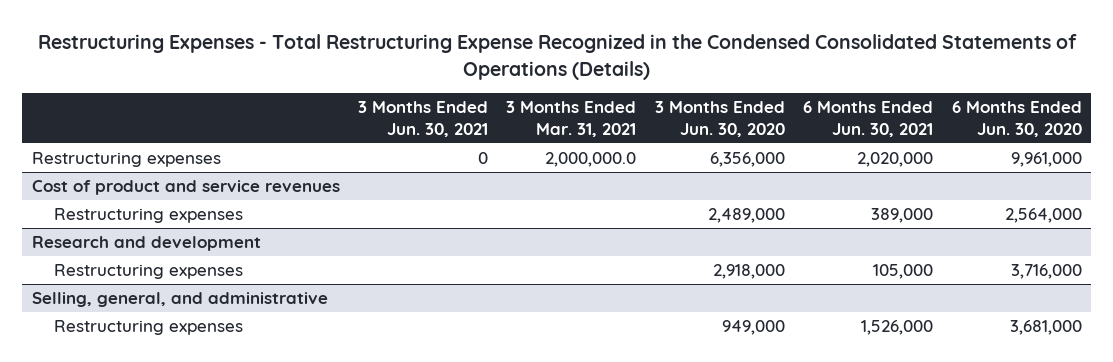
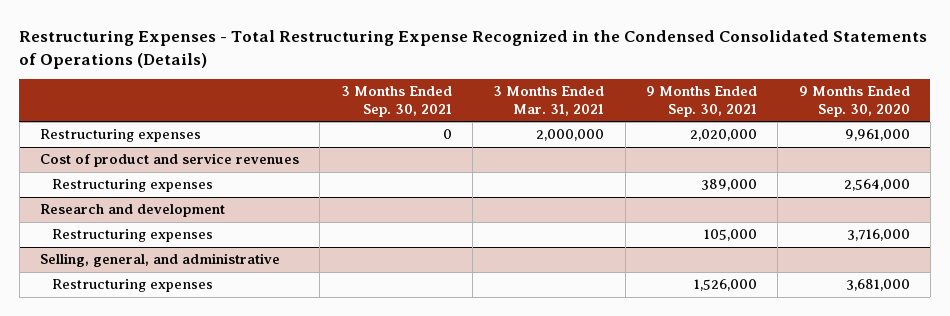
- | 3 Months Ended Jun. 30, 2021 | 3 Months Ended Mar. 31, 2021 | 3 Months Ended Jun. 30, 2020 | 6 Months Ended Jun. 30, 2021 | 6 Months Ended Jun. 30, 2020
+ | 3 Months Ended Sep. 30, 2021 | 3 Months Ended Mar. 31, 2021 | 9 Months Ended Sep. 30, 2021 | 9 Months Ended Sep. 30, 2020
- Restructuring expenses | 0 | 2,000,000.0 | 6,356,000 | 2,020,000 | 9,961,000
+ Restructuring expenses | 0 | 2,000,000 | 2,020,000 | 9,961,000

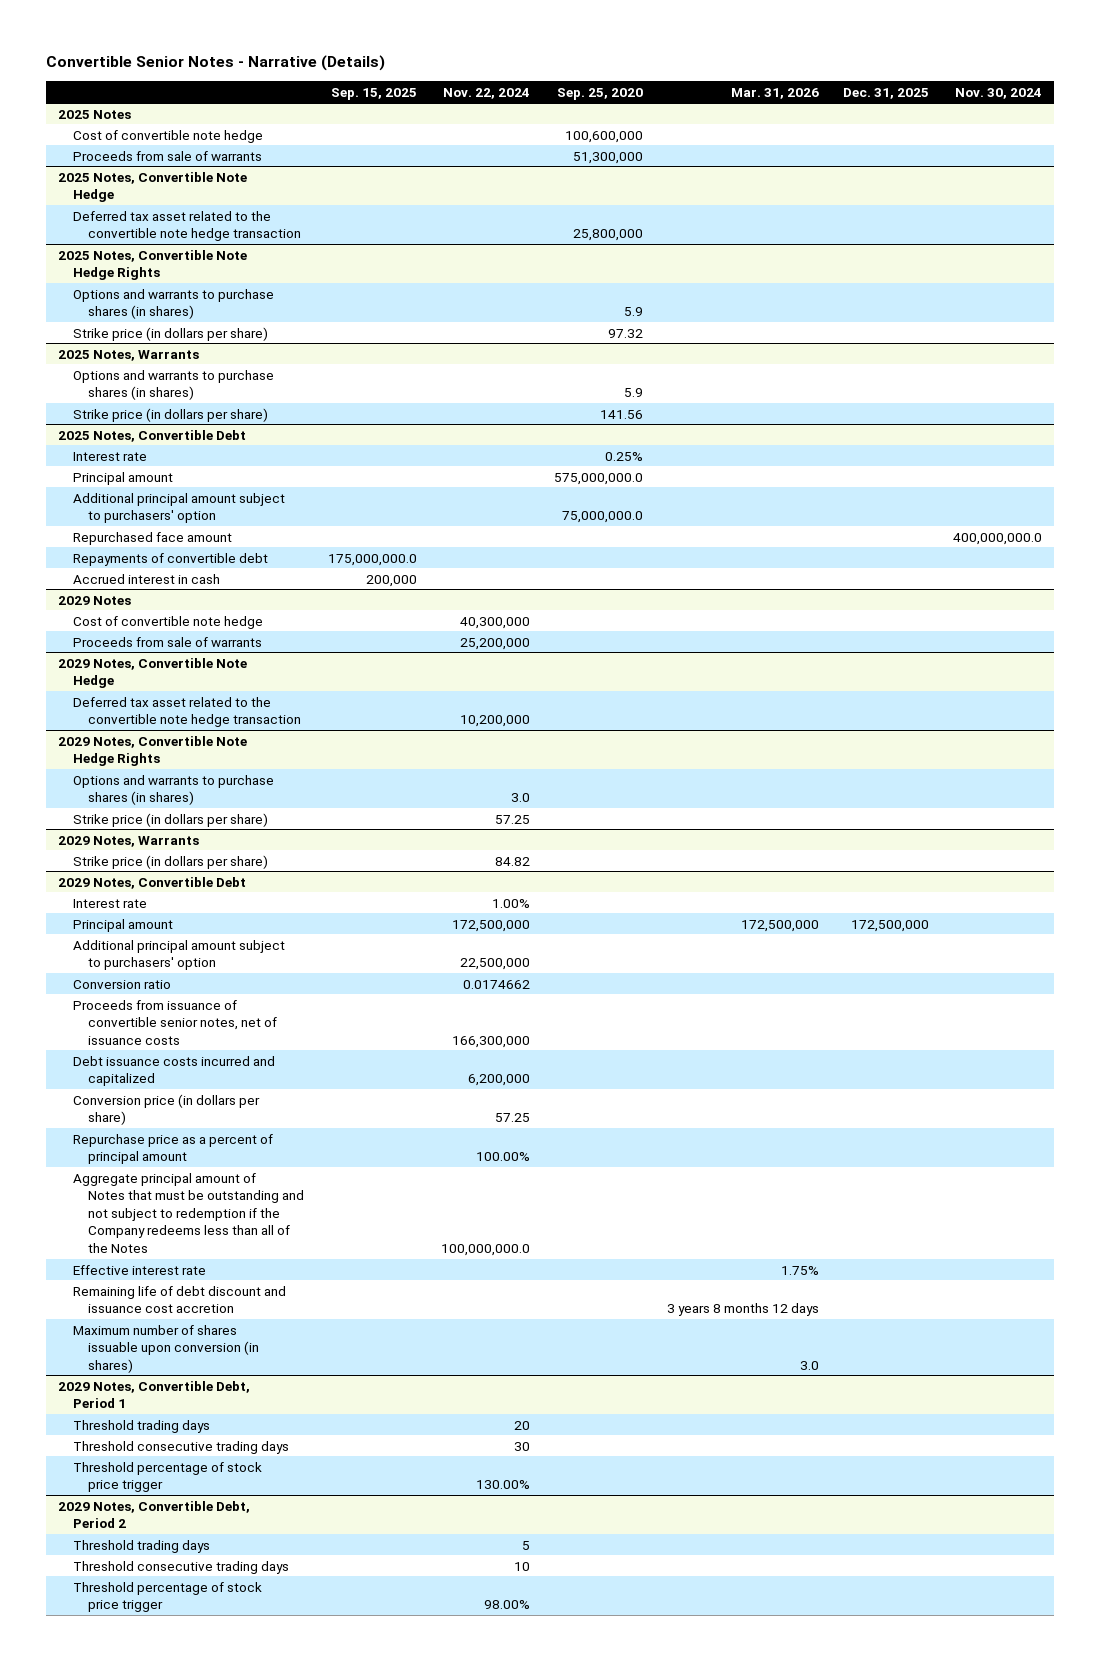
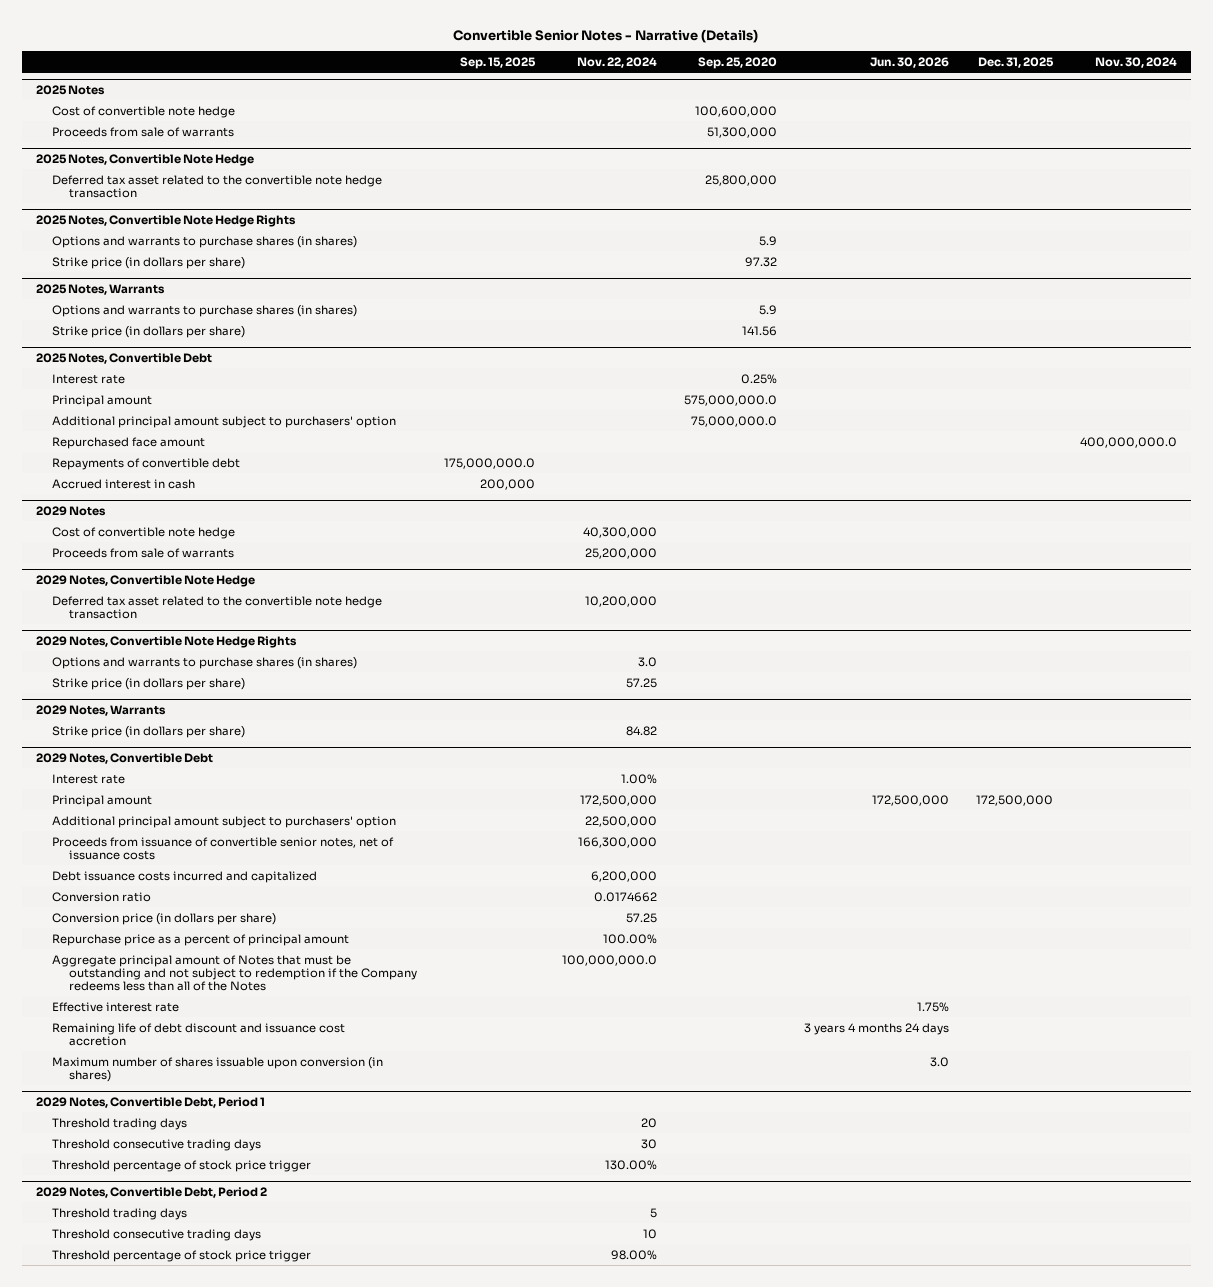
- | Sep. 15, 2025 | Nov. 22, 2024 | Sep. 25, 2020 | Mar. 31, 2026 | Dec. 31, 2025 | Nov. 30, 2024
+ | Sep. 15, 2025 | Nov. 22, 2024 | Sep. 25, 2020 | Jun. 30, 2026 | Dec. 31, 2025 | Nov. 30, 2024
@ 2029 Notes, Convertible Debt
moved down: Conversion ratio | | 0.0174662 | | | |

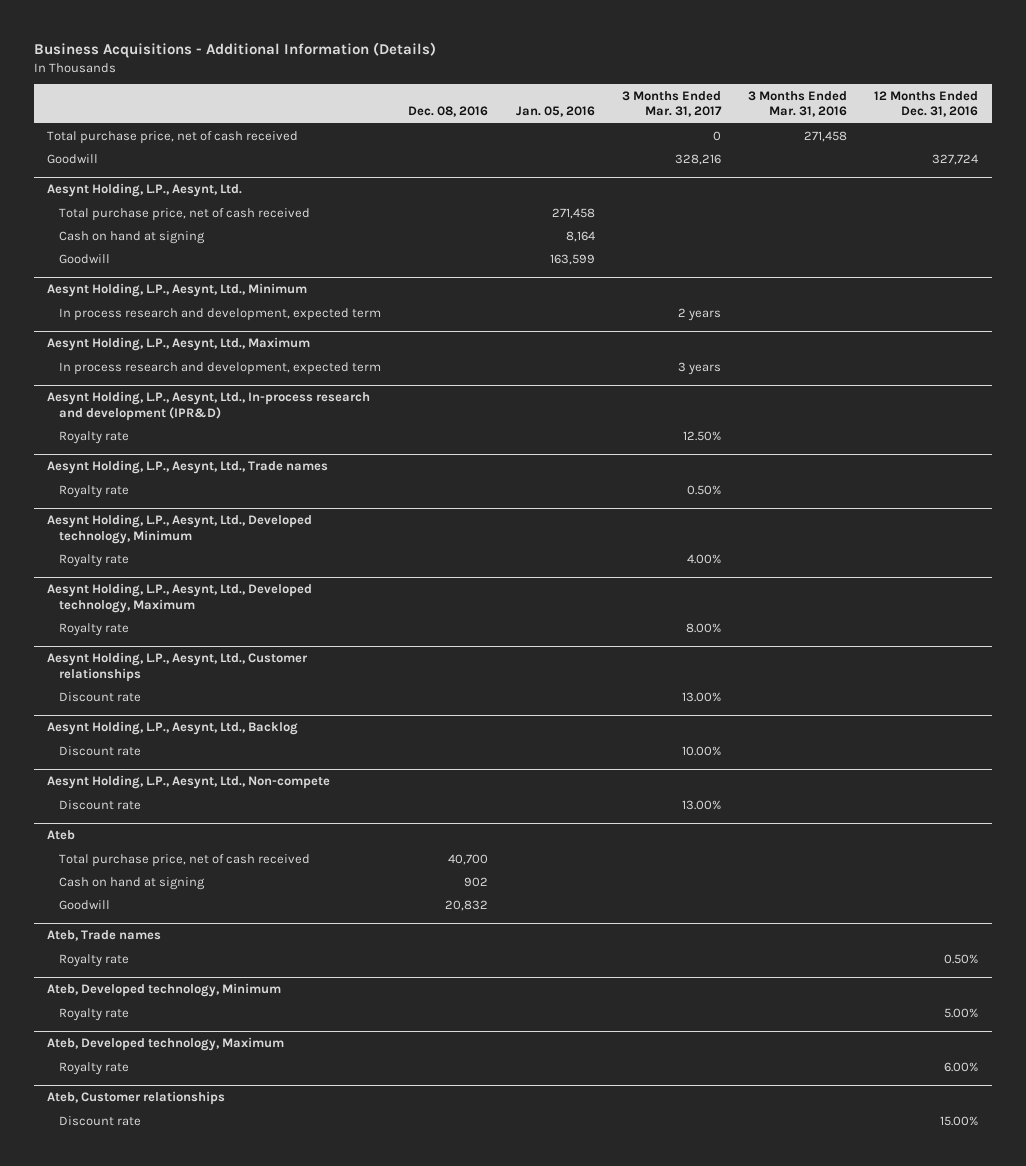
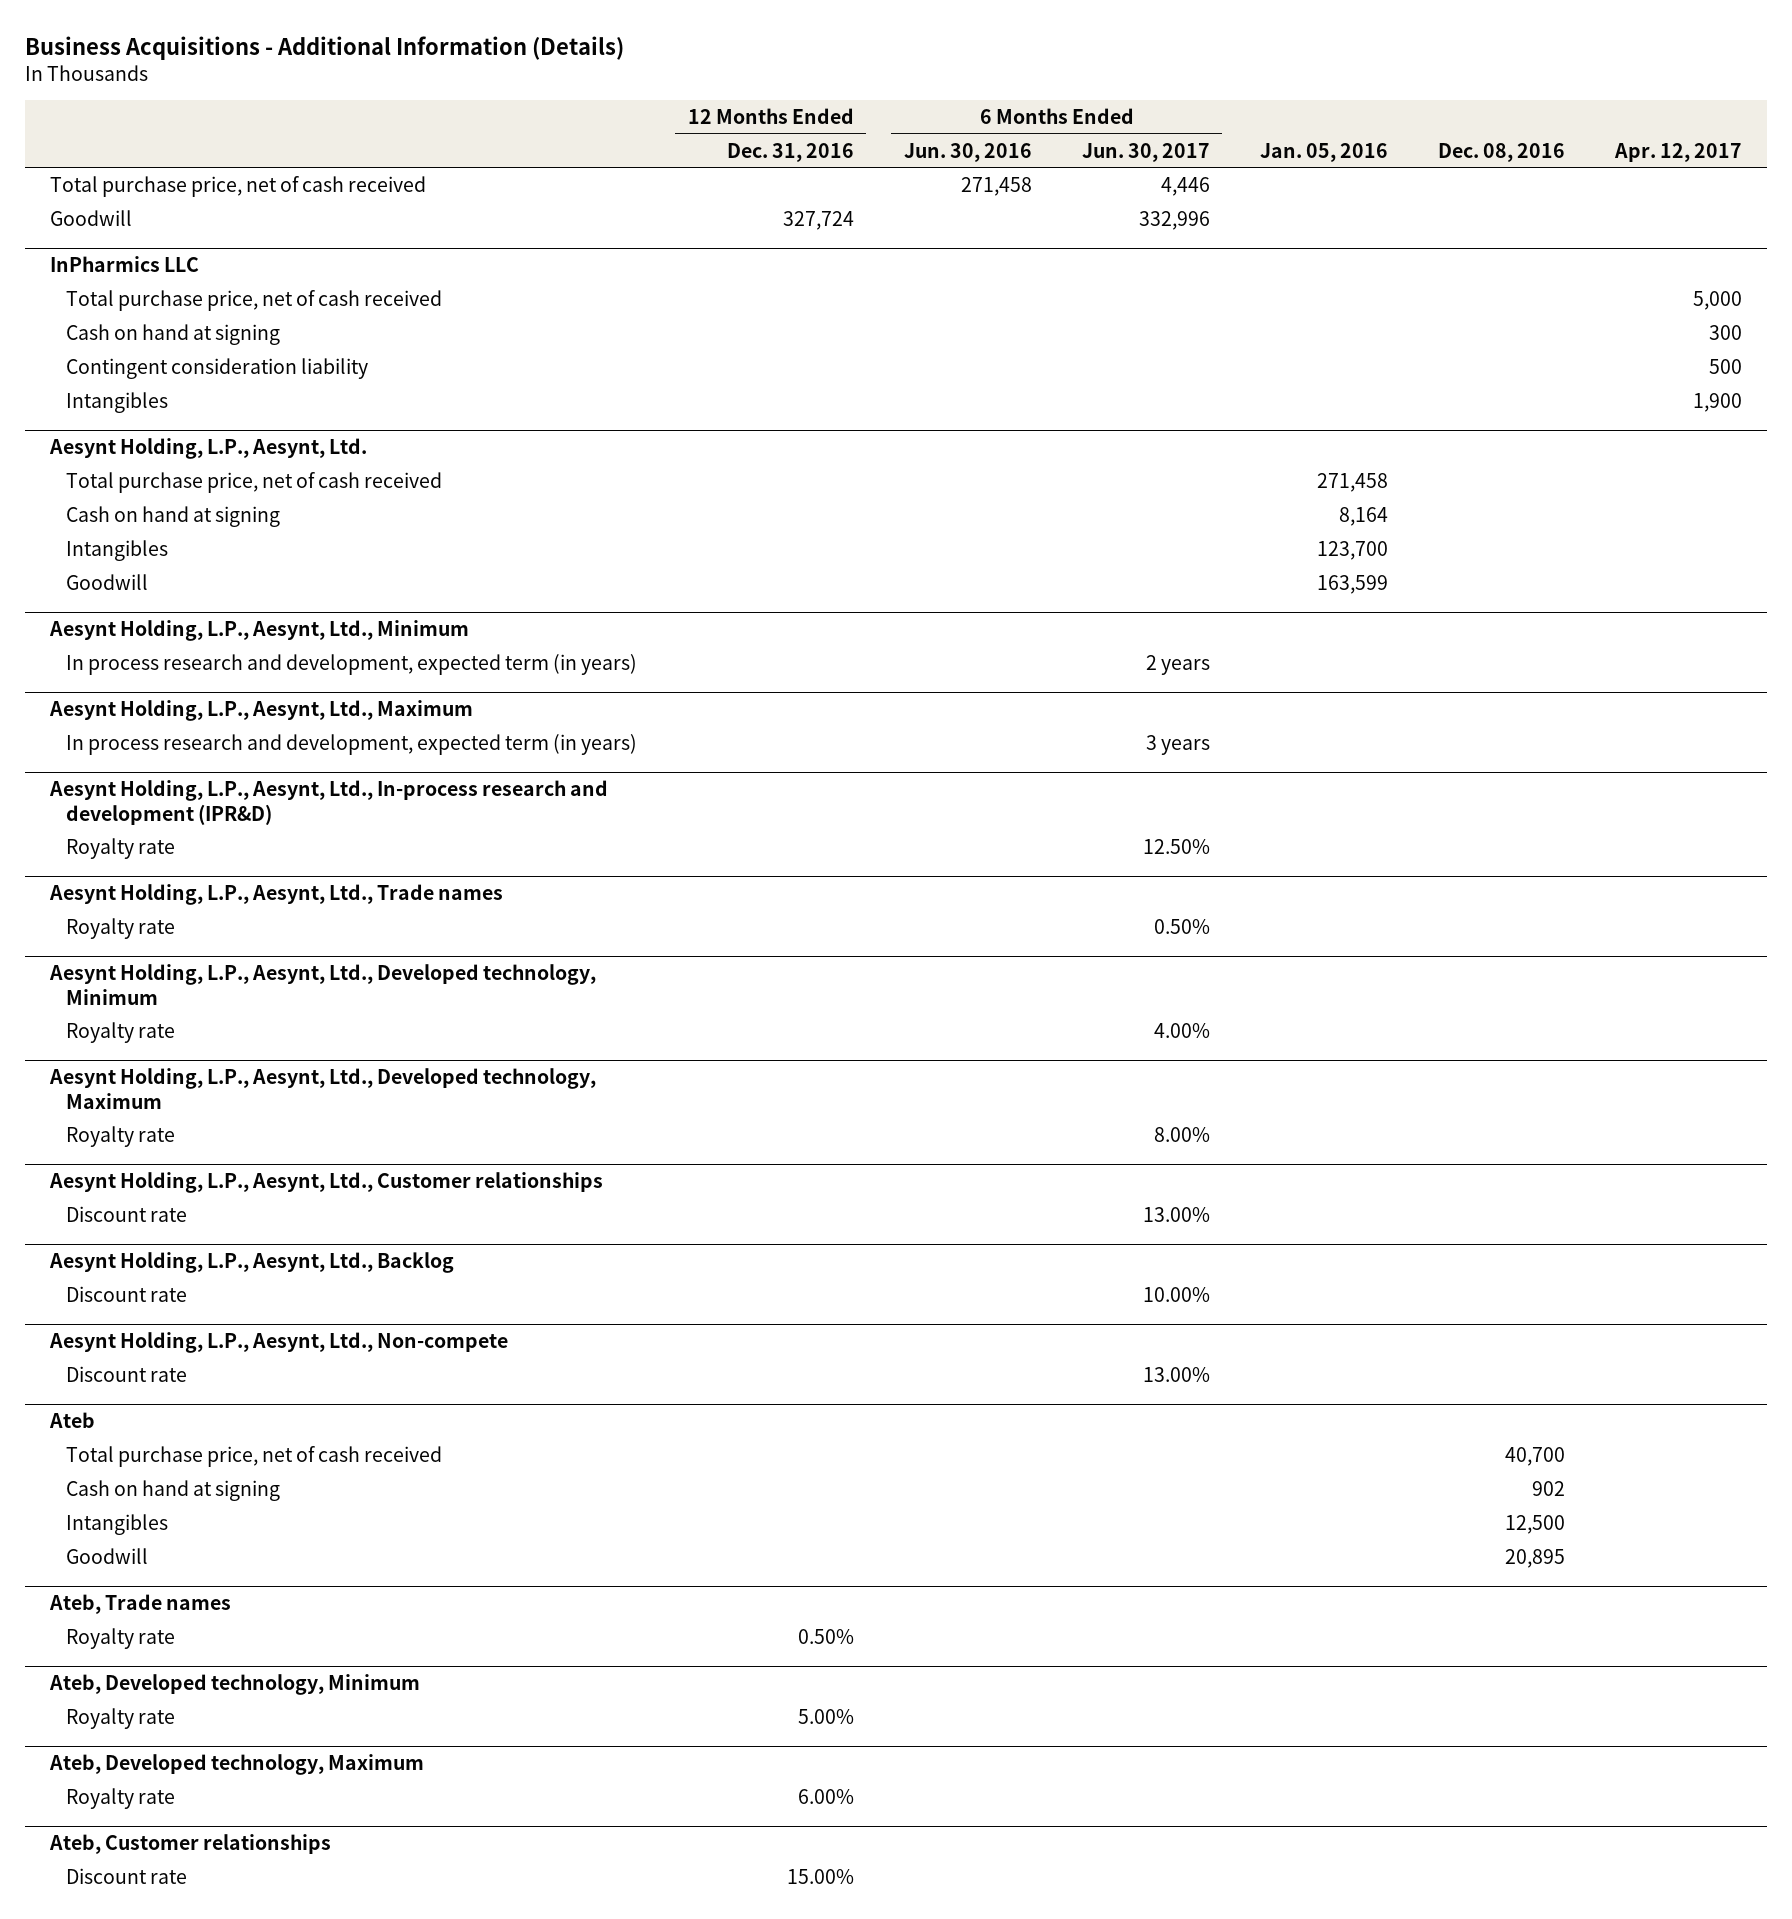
- | Dec. 08, 2016 | Jan. 05, 2016 | 3 Months Ended Mar. 31, 2017 | 3 Months Ended Mar. 31, 2016 | 12 Months Ended Dec. 31, 2016
+ | 12 Months Ended Dec. 31, 2016 | 6 Months Ended Jun. 30, 2016 | 6 Months Ended Jun. 30, 2017 | Jan. 05, 2016 | Dec. 08, 2016 | Apr. 12, 2017
+ InPharmics LLC
+ Total purchase price, net of cash received | | | | | | 5,000
+ Cash on hand at signing | | | | | | 300
+ Contingent consideration liability | | | | | | 500
+ Intangibles | | | | | | 1,900
@ Aesynt Holding, L.P., Aesynt, Ltd.
+ Intangibles | | | | 123,700 | |
@ Aesynt Holding, L.P., Aesynt, Ltd., Minimum
- In process research and development, expected term | | | 2 years | |
+ In process research and development, expected term (in years) | | | 2 years | | |
@ Aesynt Holding, L.P., Aesynt, Ltd., Maximum
- In process research and development, expected term | | | 3 years | |
+ In process research and development, expected term (in years) | | | 3 years | | |
@ Ateb
- Goodwill | 20,832 | | | |
+ Intangibles | | | | | 12,500 |
+ Goodwill | | | | | 20,895 |

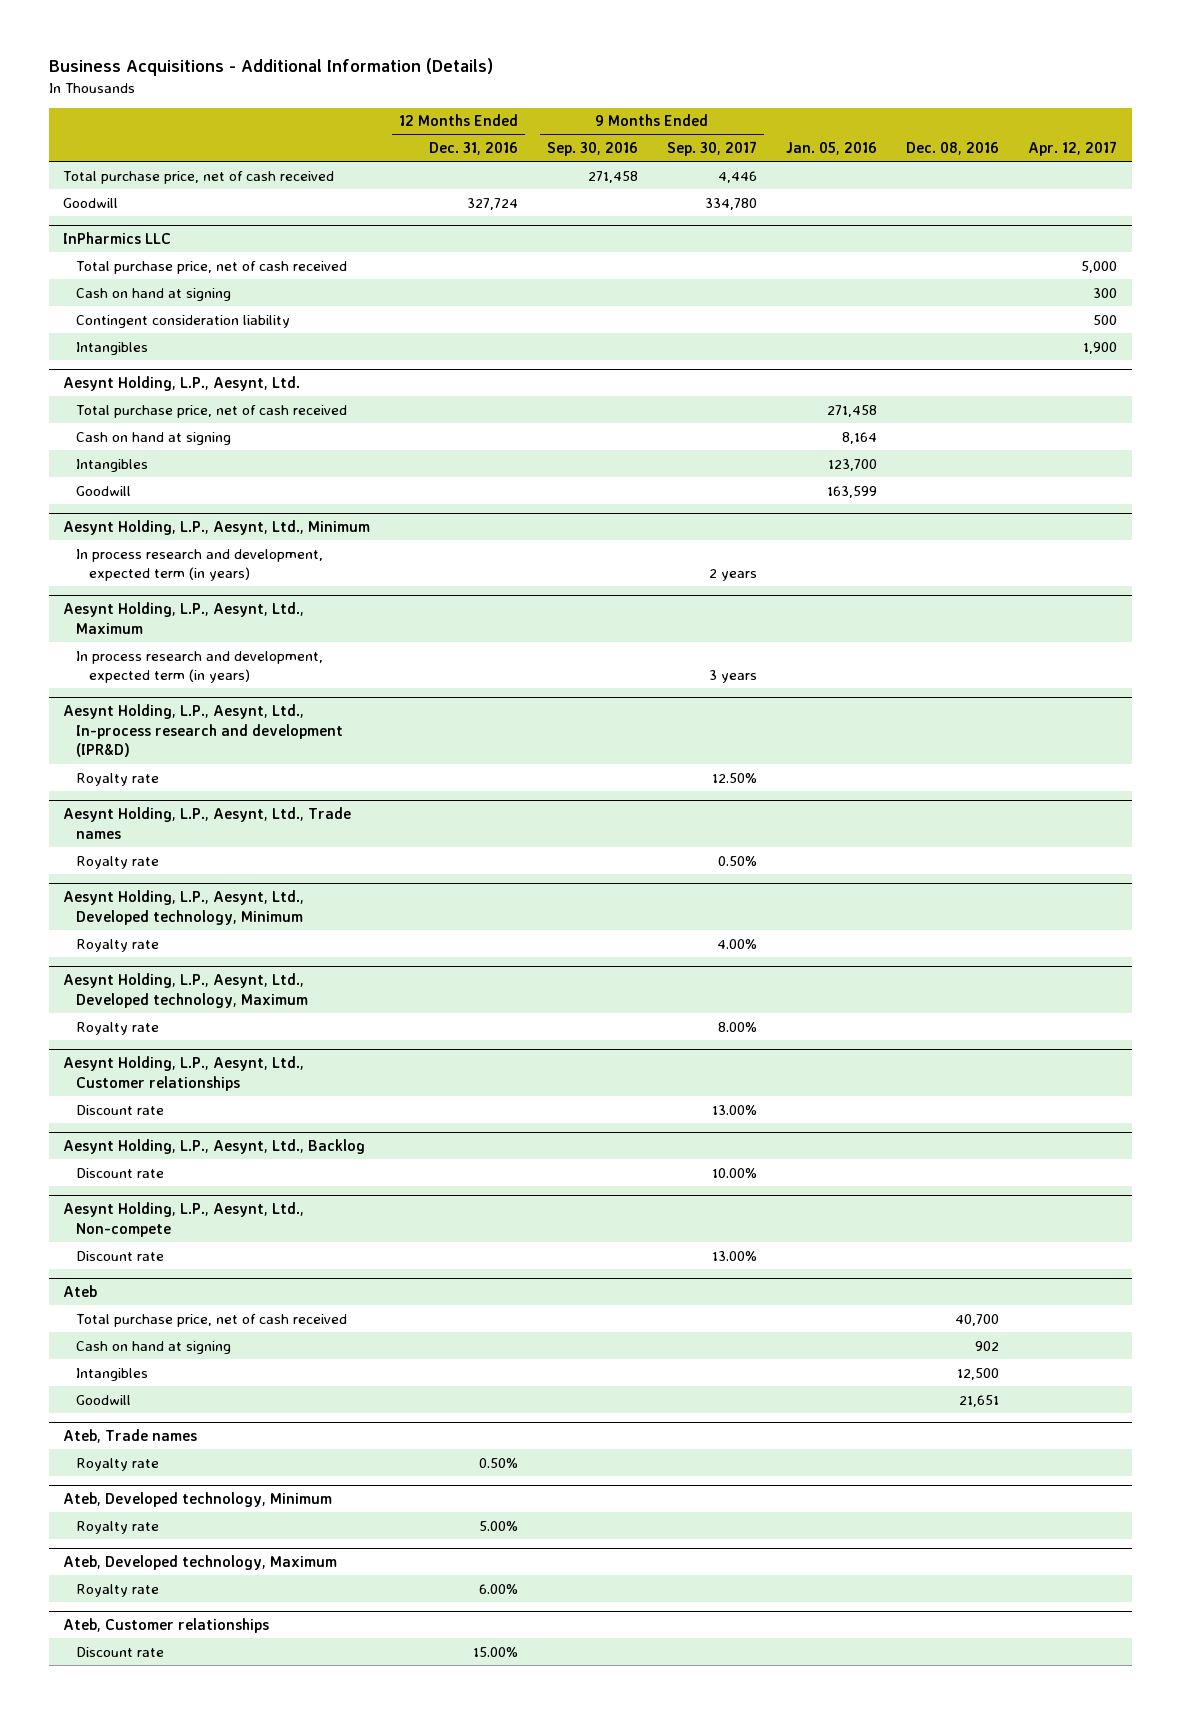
- | 12 Months Ended Dec. 31, 2016 | 6 Months Ended Jun. 30, 2016 | 6 Months Ended Jun. 30, 2017 | Jan. 05, 2016 | Dec. 08, 2016 | Apr. 12, 2017
+ | 12 Months Ended Dec. 31, 2016 | 9 Months Ended Sep. 30, 2016 | 9 Months Ended Sep. 30, 2017 | Jan. 05, 2016 | Dec. 08, 2016 | Apr. 12, 2017
@ Ateb
- Goodwill | | | | | 20,895 |
+ Goodwill | | | | | 21,651 |

